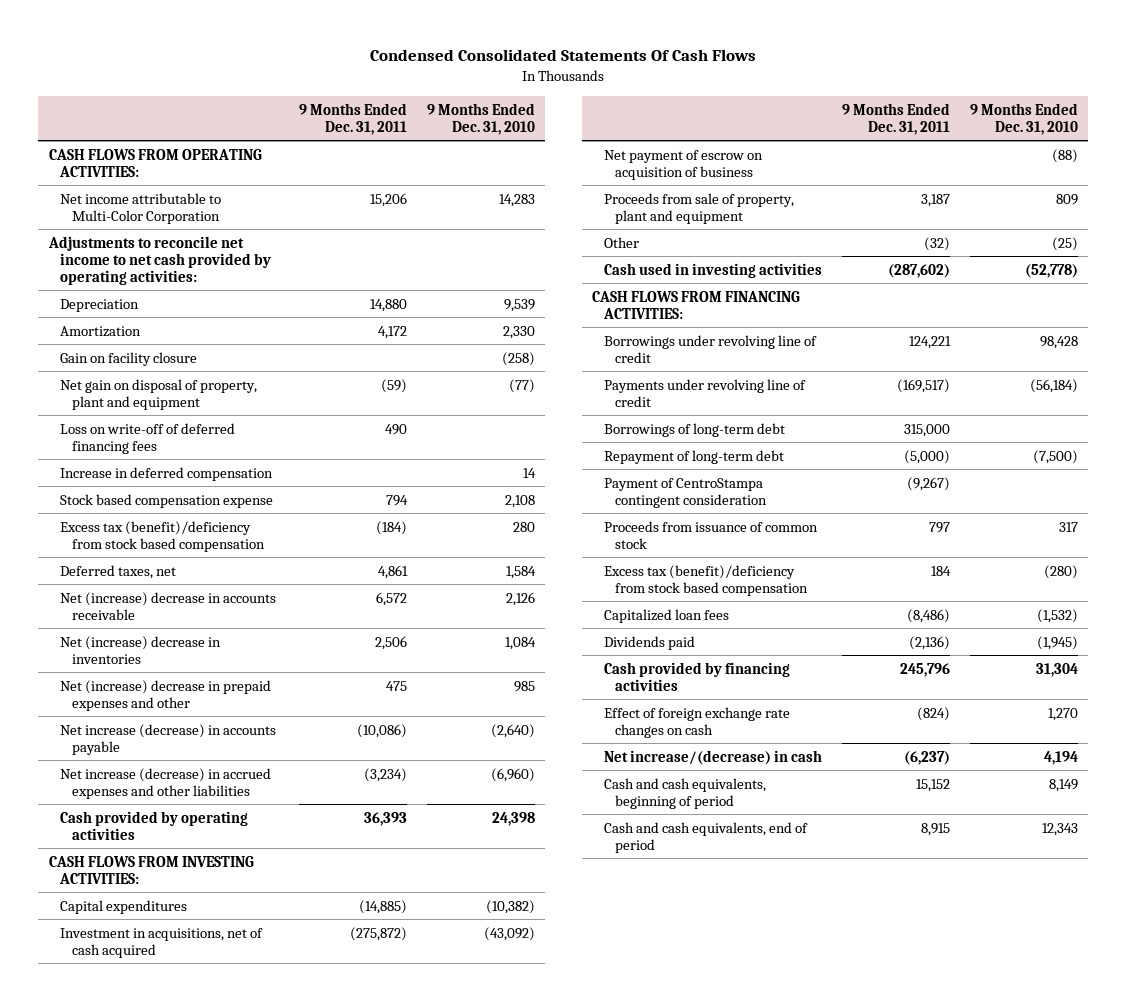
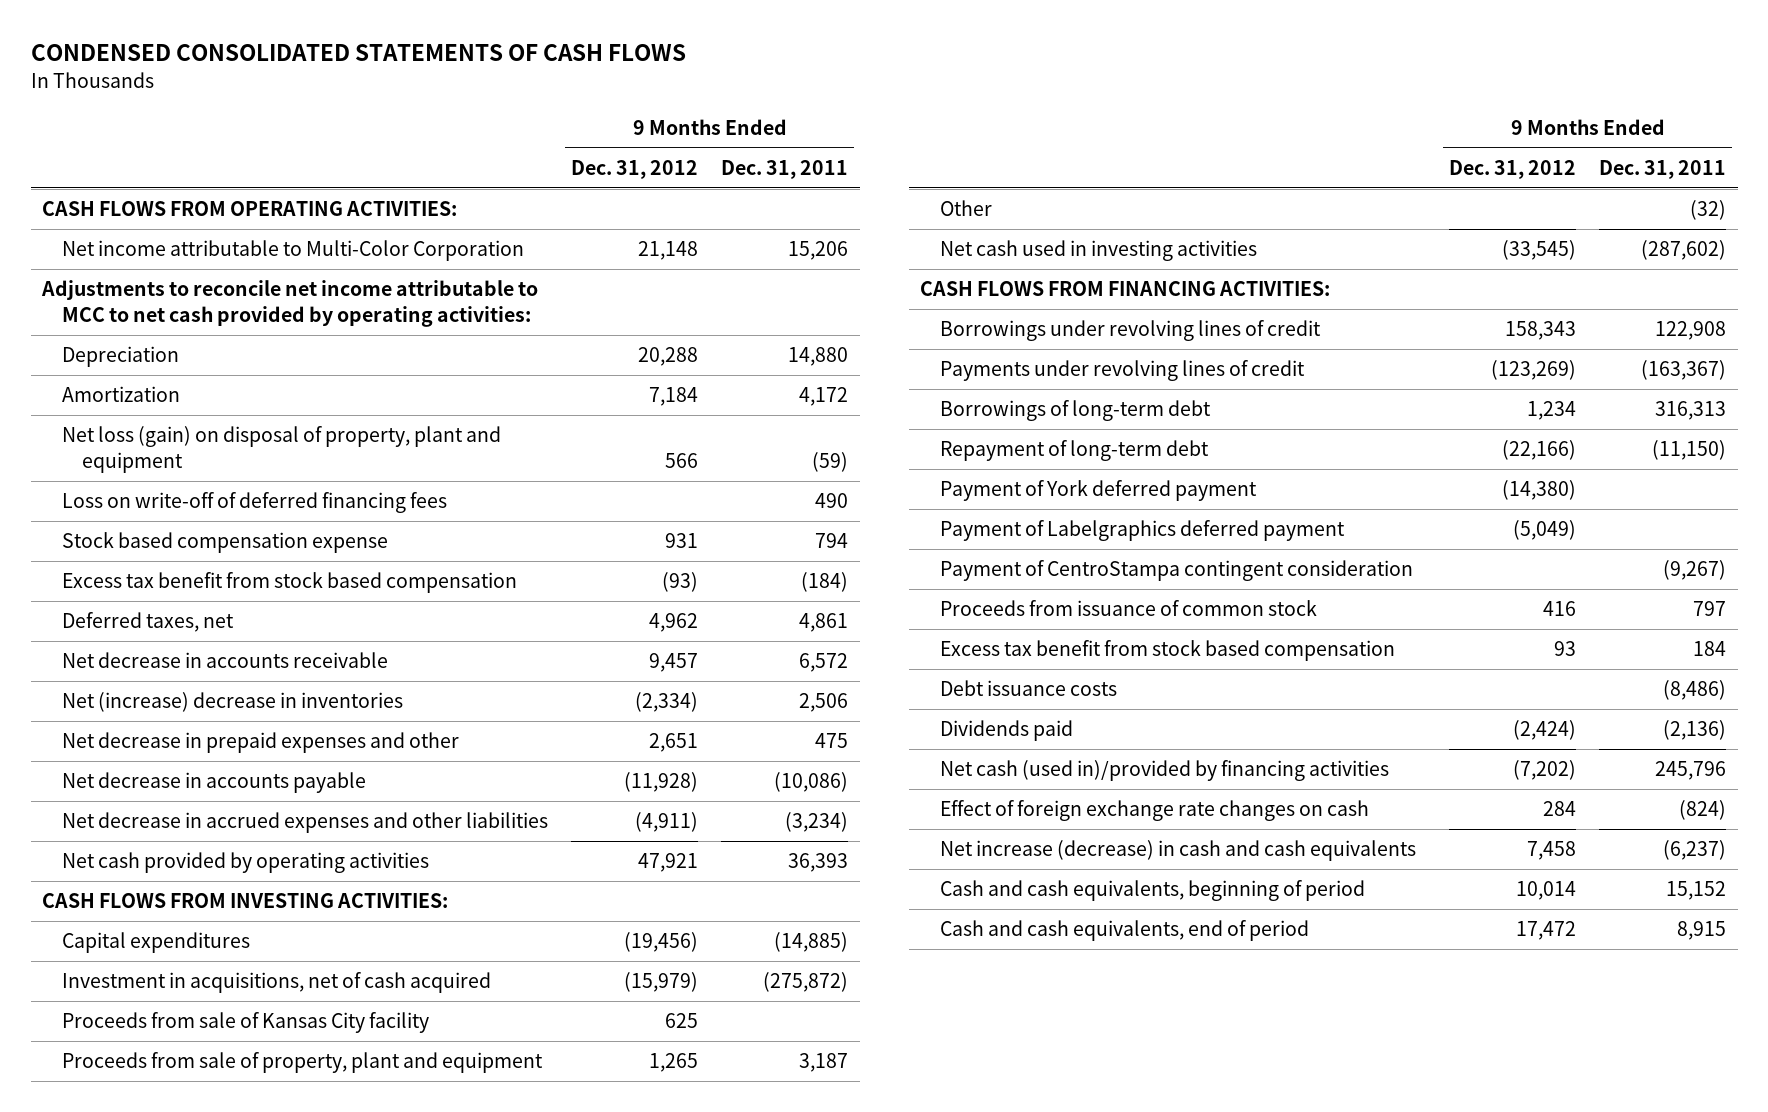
- Condensed Consolidated Statements Of Cash Flows
+ CONDENSED CONSOLIDATED STATEMENTS OF CASH FLOWS
- | 9 Months Ended Dec. 31, 2011 | 9 Months Ended Dec. 31, 2010
+ | 9 Months Ended Dec. 31, 2012 | 9 Months Ended Dec. 31, 2011
- Adjustments to reconcile net income to net cash provided by operating activities:
+ Adjustments to reconcile net income attributable to MCC to net cash provided by operating activities:
- Gain on facility closure | | (258)
- Net gain on disposal of property, plant and equipment | (59) | (77)
+ Net loss (gain) on disposal of property, plant and equipment | 566 | (59)
- Increase in deferred compensation | | 14
- Excess tax (benefit)/deficiency from stock based compensation | (184) | 280
+ Excess tax benefit from stock based compensation | (93) | (184)
- Net (increase) decrease in accounts receivable | 6,572 | 2,126
+ Net decrease in accounts receivable | 9,457 | 6,572
- Net (increase) decrease in prepaid expenses and other | 475 | 985
- Net increase (decrease) in accounts payable | (10,086) | (2,640)
- Net increase (decrease) in accrued expenses and other liabilities | (3,234) | (6,960)
- Cash provided by operating activities | 36,393 | 24,398
+ Net decrease in prepaid expenses and other | 2,651 | 475
+ Net decrease in accounts payable | (11,928) | (10,086)
+ Net decrease in accrued expenses and other liabilities | (4,911) | (3,234)
+ Net cash provided by operating activities | 47,921 | 36,393
- Net payment of escrow on acquisition of business | | (88)
+ Proceeds from sale of Kansas City facility | 625 |
- Cash used in investing activities | (287,602) | (52,778)
+ Net cash used in investing activities | (33,545) | (287,602)
- Borrowings under revolving line of credit | 124,221 | 98,428
- Payments under revolving line of credit | (169,517) | (56,184)
- Borrowings of long-term debt | 315,000 |
- Repayment of long-term debt | (5,000) | (7,500)
+ Borrowings under revolving lines of credit | 158,343 | 122,908
+ Payments under revolving lines of credit | (123,269) | (163,367)
+ Borrowings of long-term debt | 1,234 | 316,313
+ Repayment of long-term debt | (22,166) | (11,150)
+ Payment of York deferred payment | (14,380) |
+ Payment of Labelgraphics deferred payment | (5,049) |
- Excess tax (benefit)/deficiency from stock based compensation | 184 | (280)
- Capitalized loan fees | (8,486) | (1,532)
+ Excess tax benefit from stock based compensation | 93 | 184
+ Debt issuance costs | | (8,486)
- Cash provided by financing activities | 245,796 | 31,304
+ Net cash (used in)/provided by financing activities | (7,202) | 245,796
- Net increase/(decrease) in cash | (6,237) | 4,194
+ Net increase (decrease) in cash and cash equivalents | 7,458 | (6,237)

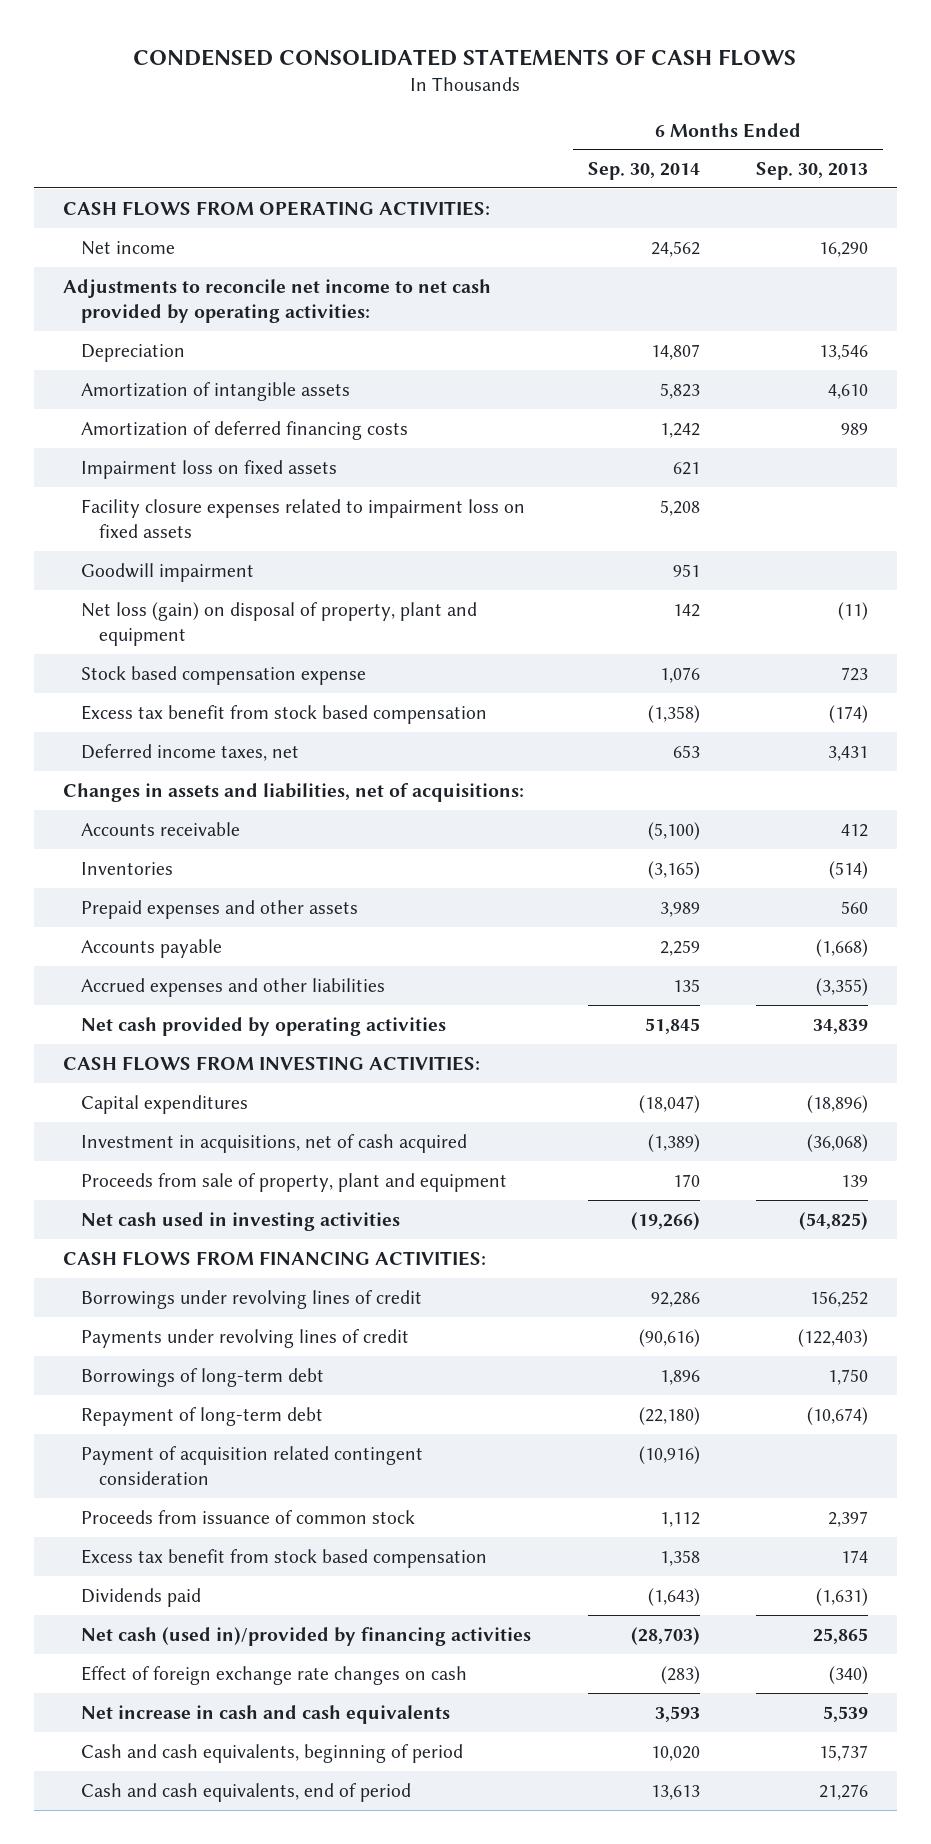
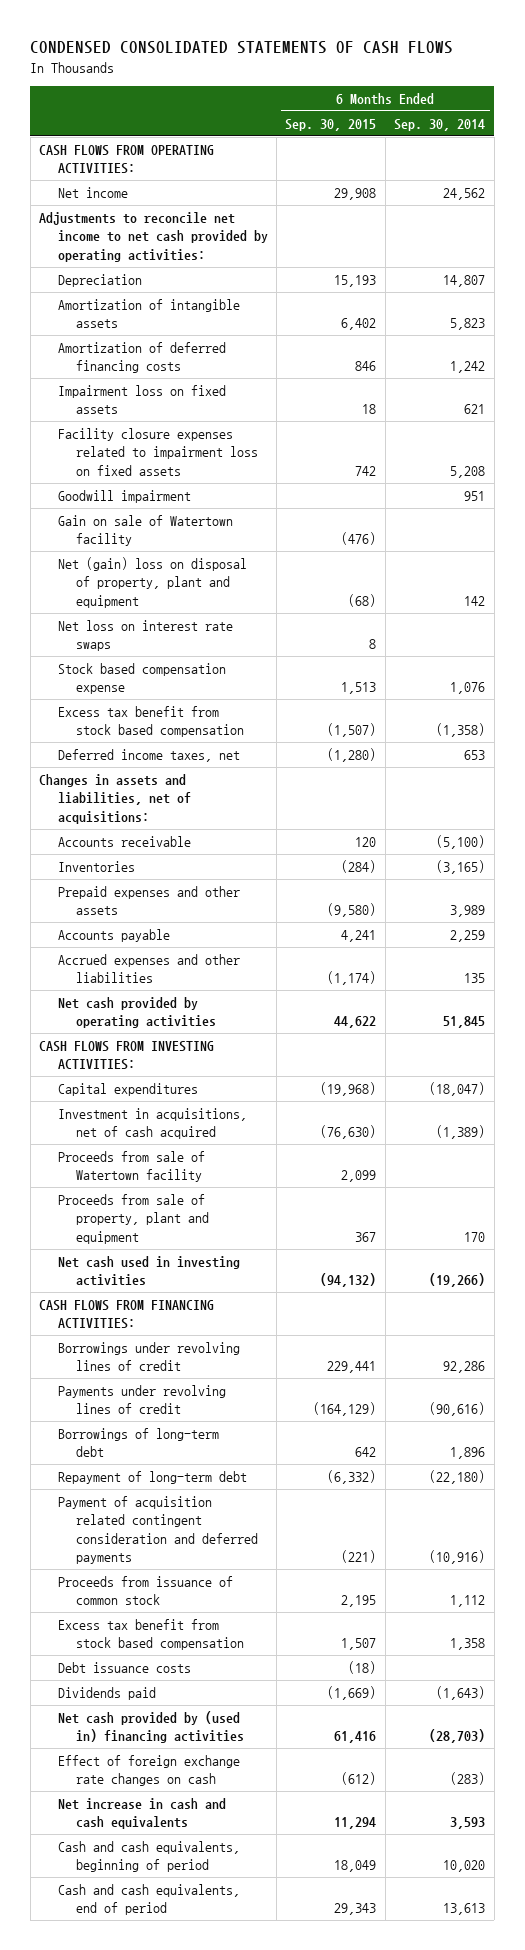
- | 6 Months Ended Sep. 30, 2014 | 6 Months Ended Sep. 30, 2013
+ | 6 Months Ended Sep. 30, 2015 | 6 Months Ended Sep. 30, 2014
- Net loss (gain) on disposal of property, plant and equipment | 142 | (11)
+ Gain on sale of Watertown facility | (476) |
+ Net (gain) loss on disposal of property, plant and equipment | (68) | 142
+ Net loss on interest rate swaps | 8 |
+ Proceeds from sale of Watertown facility | 2,099 |
- Payment of acquisition related contingent consideration | (10,916) |
+ Payment of acquisition related contingent consideration and deferred payments | (221) | (10,916)
+ Debt issuance costs | (18) |
- Net cash (used in)/provided by financing activities | (28,703) | 25,865
+ Net cash provided by (used in) financing activities | 61,416 | (28,703)

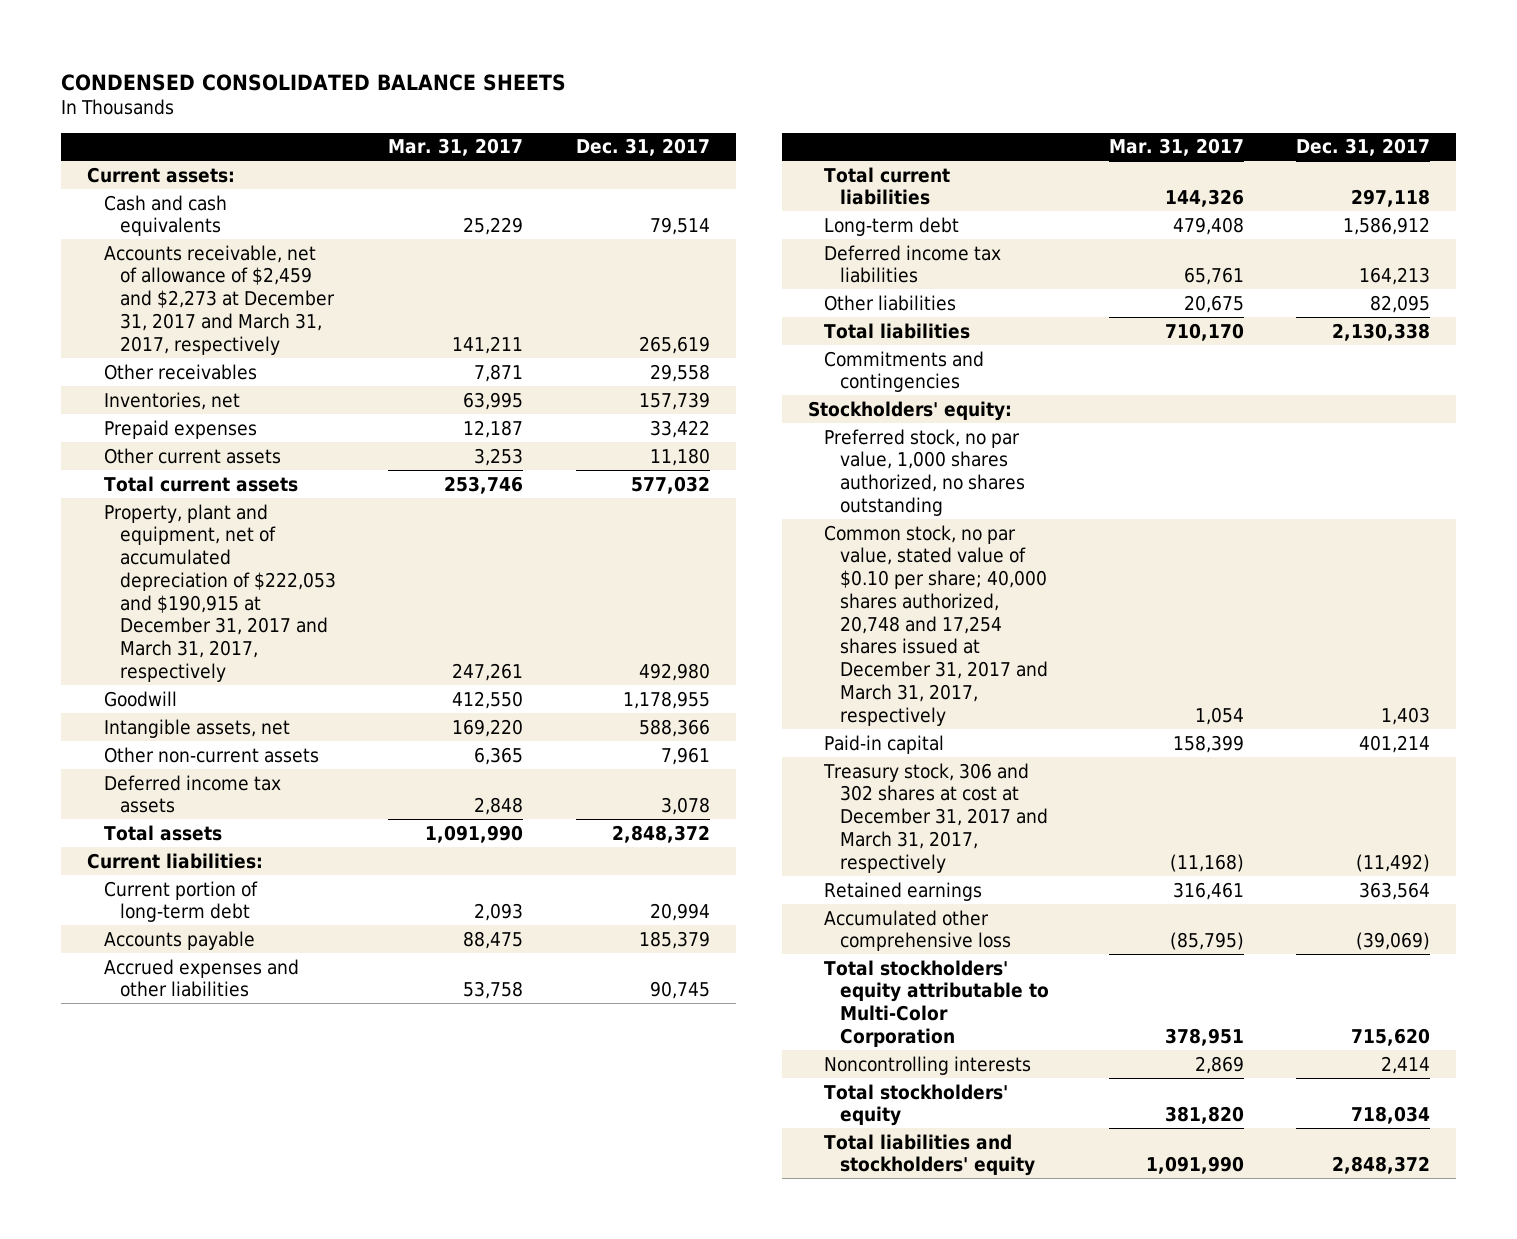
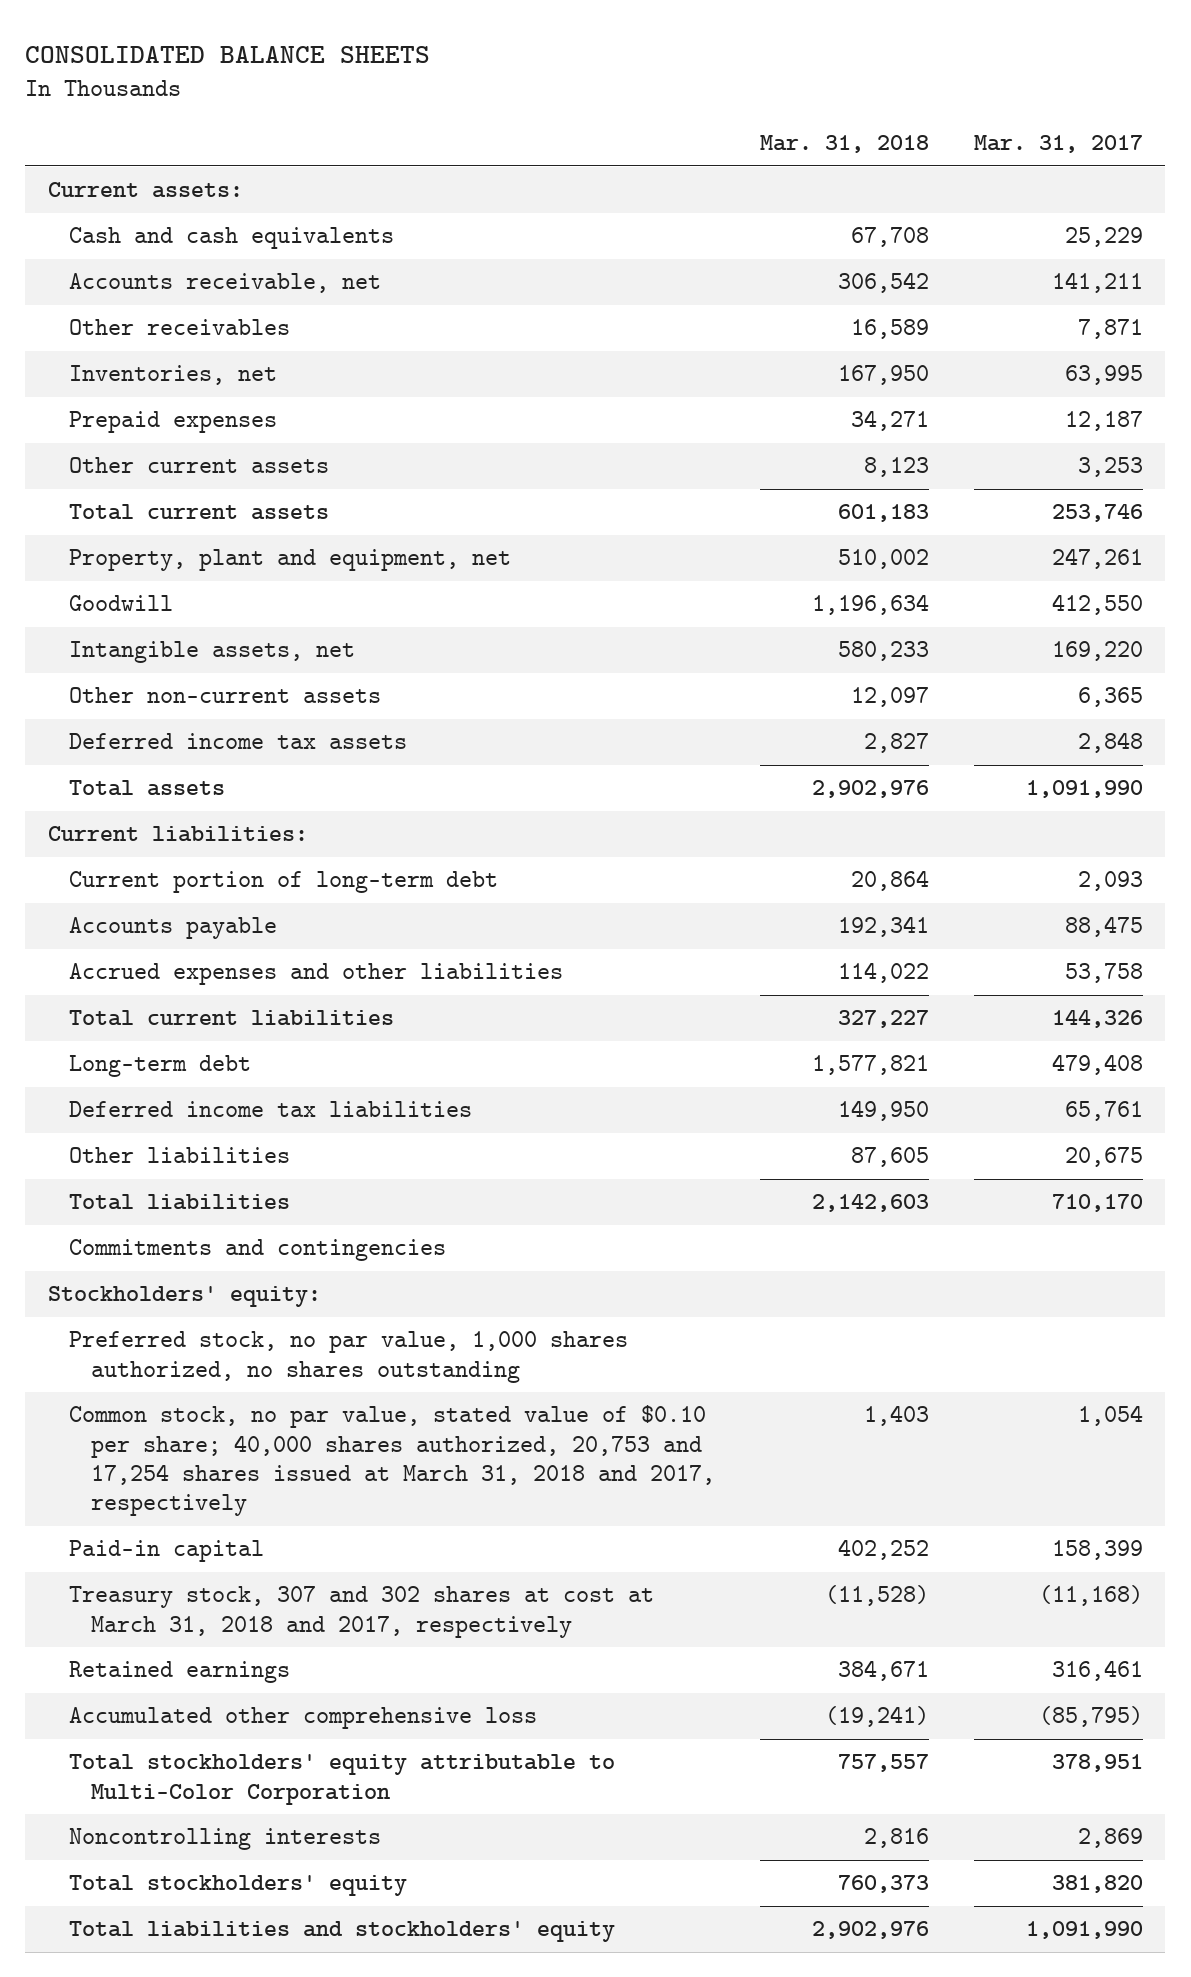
- CONDENSED CONSOLIDATED BALANCE SHEETS
+ CONSOLIDATED BALANCE SHEETS
- | Mar. 31, 2017 | Dec. 31, 2017
+ | Mar. 31, 2018 | Mar. 31, 2017
- Accounts receivable, net of allowance of $2,459 and $2,273 at December 31, 2017 and March 31, 2017, respectively | 141,211 | 265,619
+ Accounts receivable, net | 306,542 | 141,211
- Property, plant and equipment, net of accumulated depreciation of $222,053 and $190,915 at December 31, 2017 and March 31, 2017, respectively | 247,261 | 492,980
+ Property, plant and equipment, net | 510,002 | 247,261
- Common stock, no par value, stated value of $0.10 per share; 40,000 shares authorized, 20,748 and 17,254 shares issued at December 31, 2017 and March 31, 2017, respectively | 1,054 | 1,403
+ Common stock, no par value, stated value of $0.10 per share; 40,000 shares authorized, 20,753 and 17,254 shares issued at March 31, 2018 and 2017, respectively | 1,403 | 1,054
- Treasury stock, 306 and 302 shares at cost at December 31, 2017 and March 31, 2017, respectively | (11,168) | (11,492)
+ Treasury stock, 307 and 302 shares at cost at March 31, 2018 and 2017, respectively | (11,528) | (11,168)

